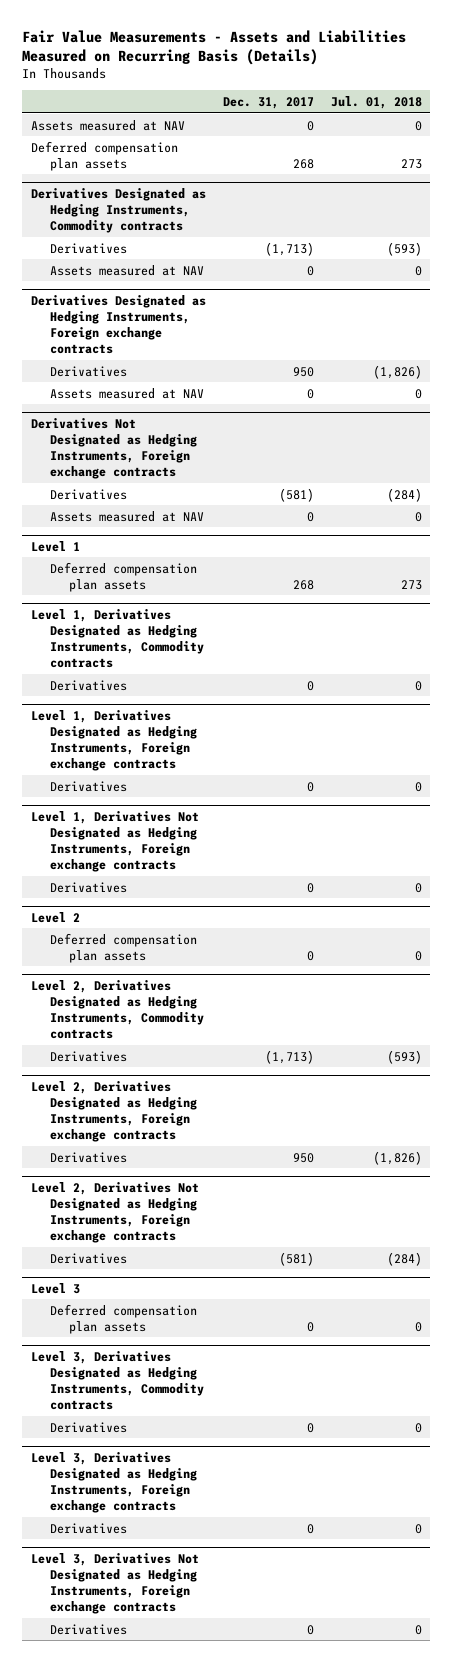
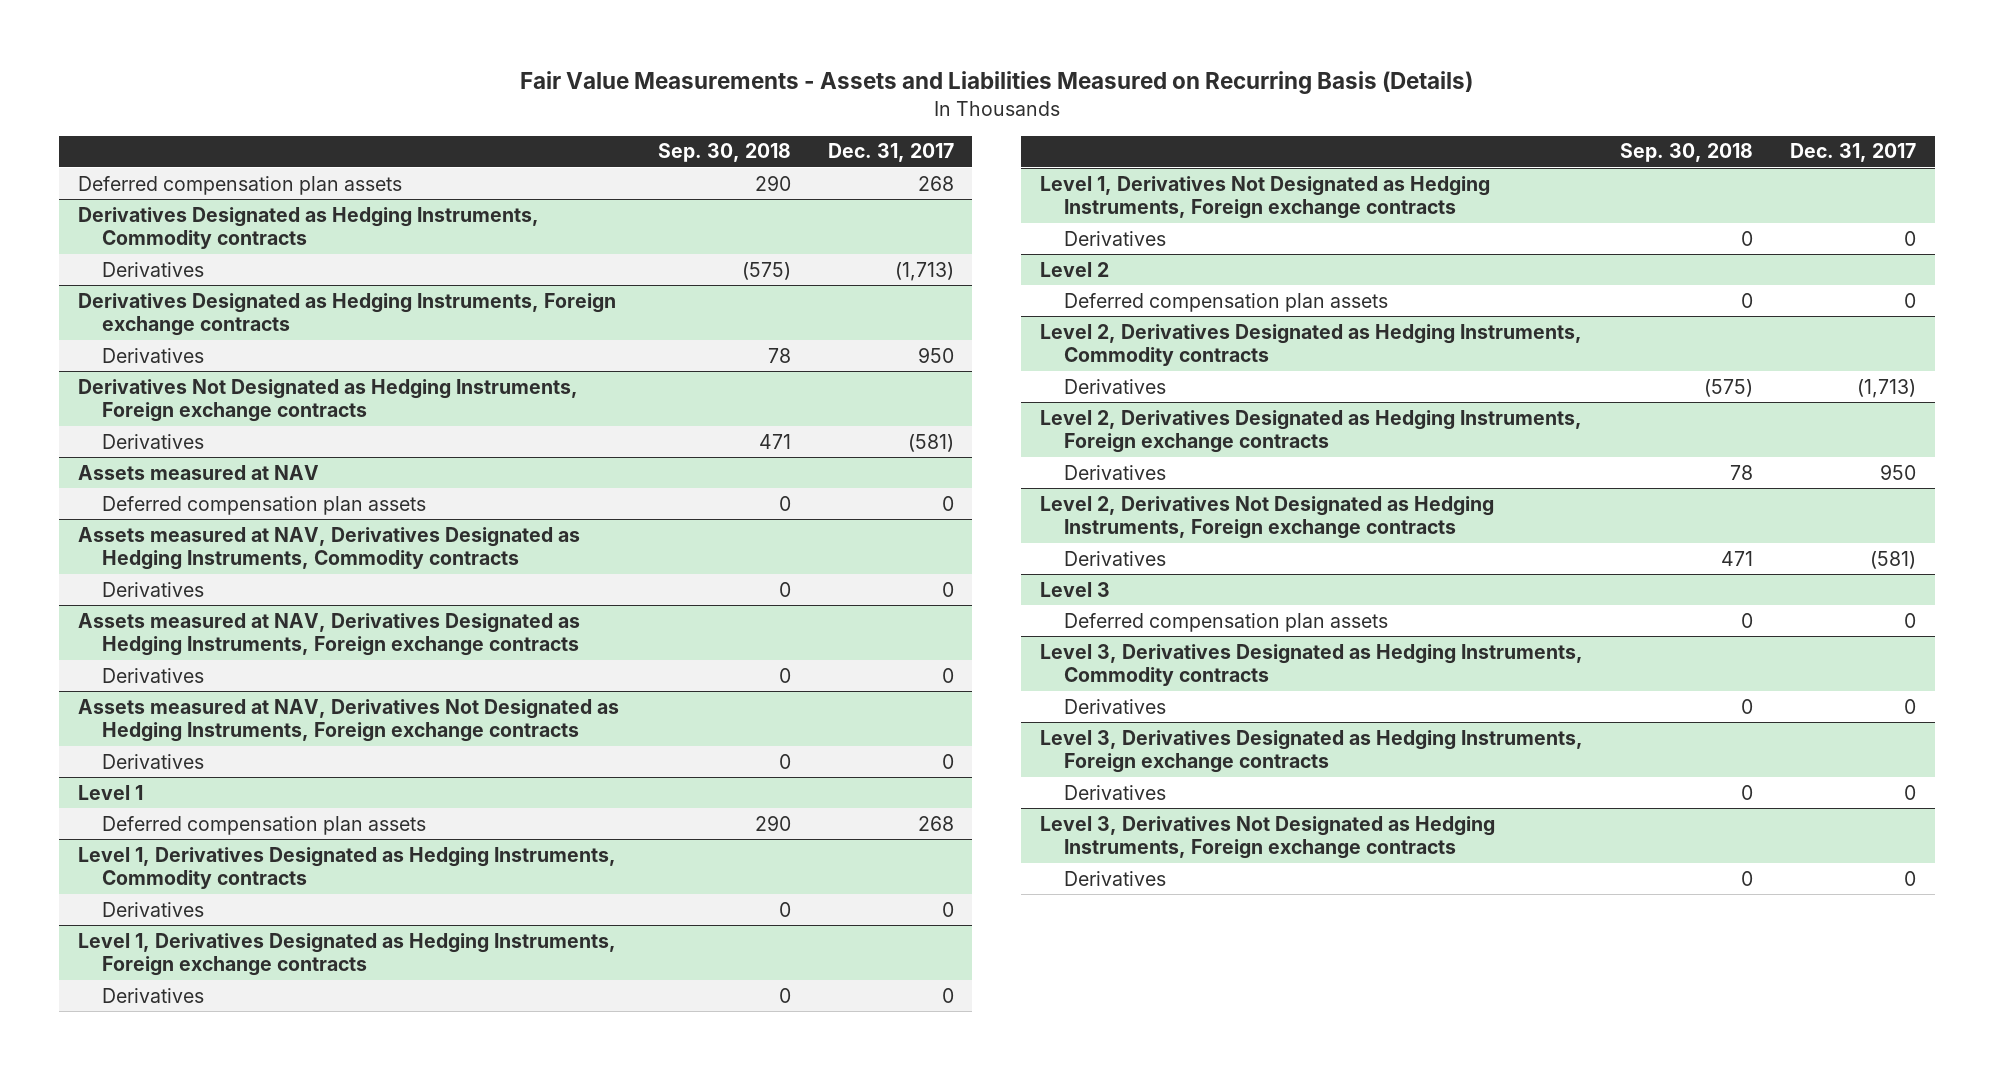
- | Dec. 31, 2017 | Jul. 01, 2018
+ | Sep. 30, 2018 | Dec. 31, 2017
- Assets measured at NAV | 0 | 0
@ Derivatives Designated as Hedging Instruments, Commodity contracts
- Assets measured at NAV | 0 | 0
@ Derivatives Designated as Hedging Instruments, Foreign exchange contracts
- Assets measured at NAV | 0 | 0
@ Derivatives Not Designated as Hedging Instruments, Foreign exchange contracts
- Assets measured at NAV | 0 | 0
+ Assets measured at NAV
+ Deferred compensation plan assets | 0 | 0
+ Assets measured at NAV, Derivatives Designated as Hedging Instruments, Commodity contracts
+ Derivatives | 0 | 0
+ Assets measured at NAV, Derivatives Designated as Hedging Instruments, Foreign exchange contracts
+ Derivatives | 0 | 0
+ Assets measured at NAV, Derivatives Not Designated as Hedging Instruments, Foreign exchange contracts
+ Derivatives | 0 | 0

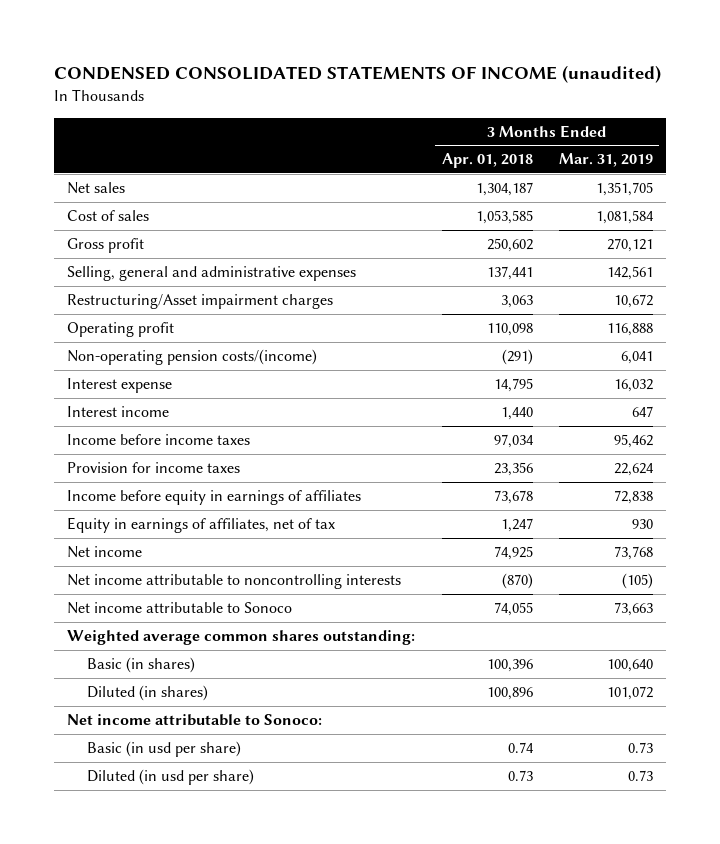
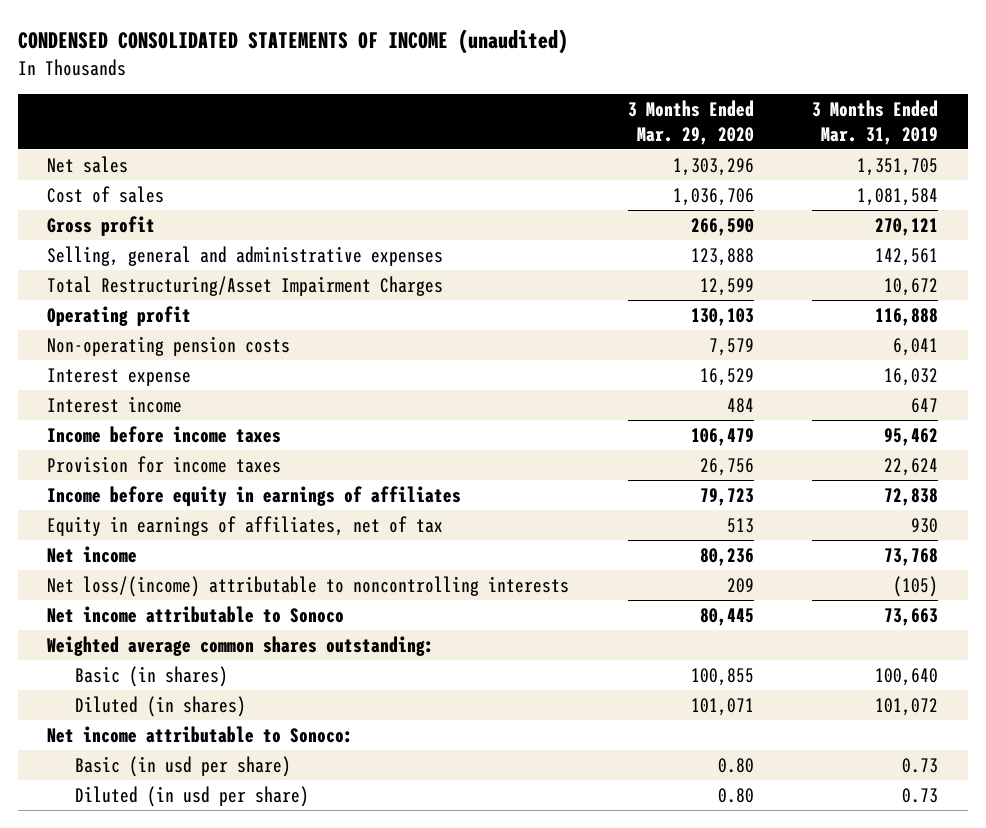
- | 3 Months Ended Apr. 01, 2018 | 3 Months Ended Mar. 31, 2019
+ | 3 Months Ended Mar. 29, 2020 | 3 Months Ended Mar. 31, 2019
- Restructuring/Asset impairment charges | 3,063 | 10,672
+ Total Restructuring/Asset Impairment Charges | 12,599 | 10,672
- Non-operating pension costs/(income) | (291) | 6,041
+ Non-operating pension costs | 7,579 | 6,041
- Net income attributable to noncontrolling interests | (870) | (105)
+ Net loss/(income) attributable to noncontrolling interests | 209 | (105)

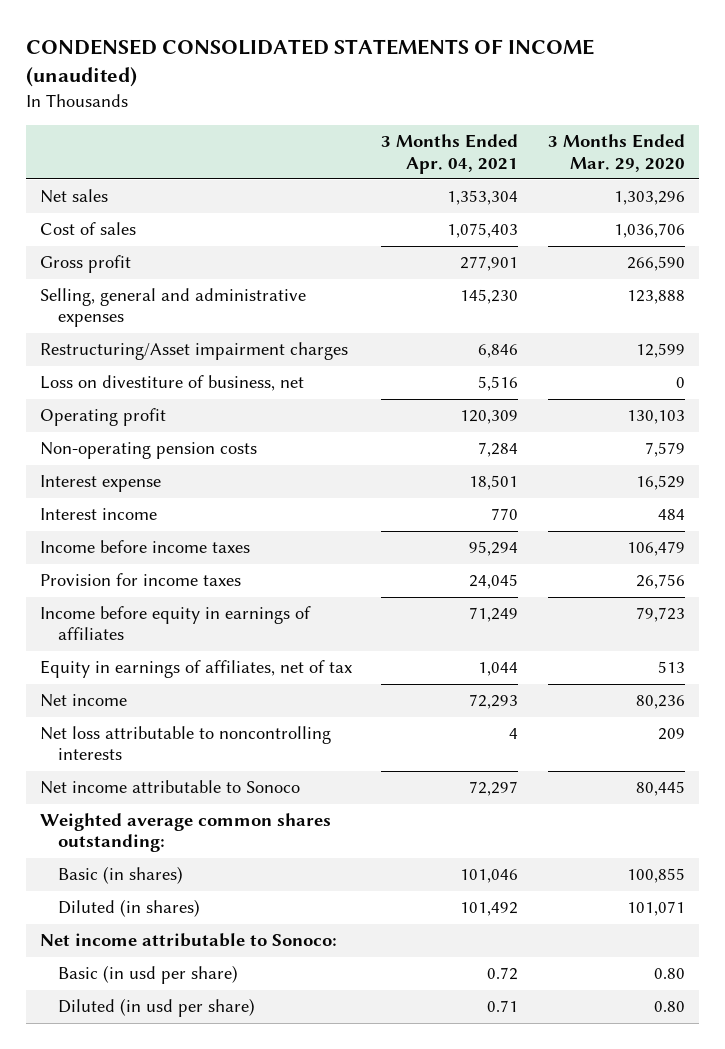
- | 3 Months Ended Mar. 29, 2020 | 3 Months Ended Mar. 31, 2019
+ | 3 Months Ended Apr. 04, 2021 | 3 Months Ended Mar. 29, 2020
- Total Restructuring/Asset Impairment Charges | 12,599 | 10,672
+ Restructuring/Asset impairment charges | 6,846 | 12,599
+ Loss on divestiture of business, net | 5,516 | 0
- Net loss/(income) attributable to noncontrolling interests | 209 | (105)
+ Net loss attributable to noncontrolling interests | 4 | 209

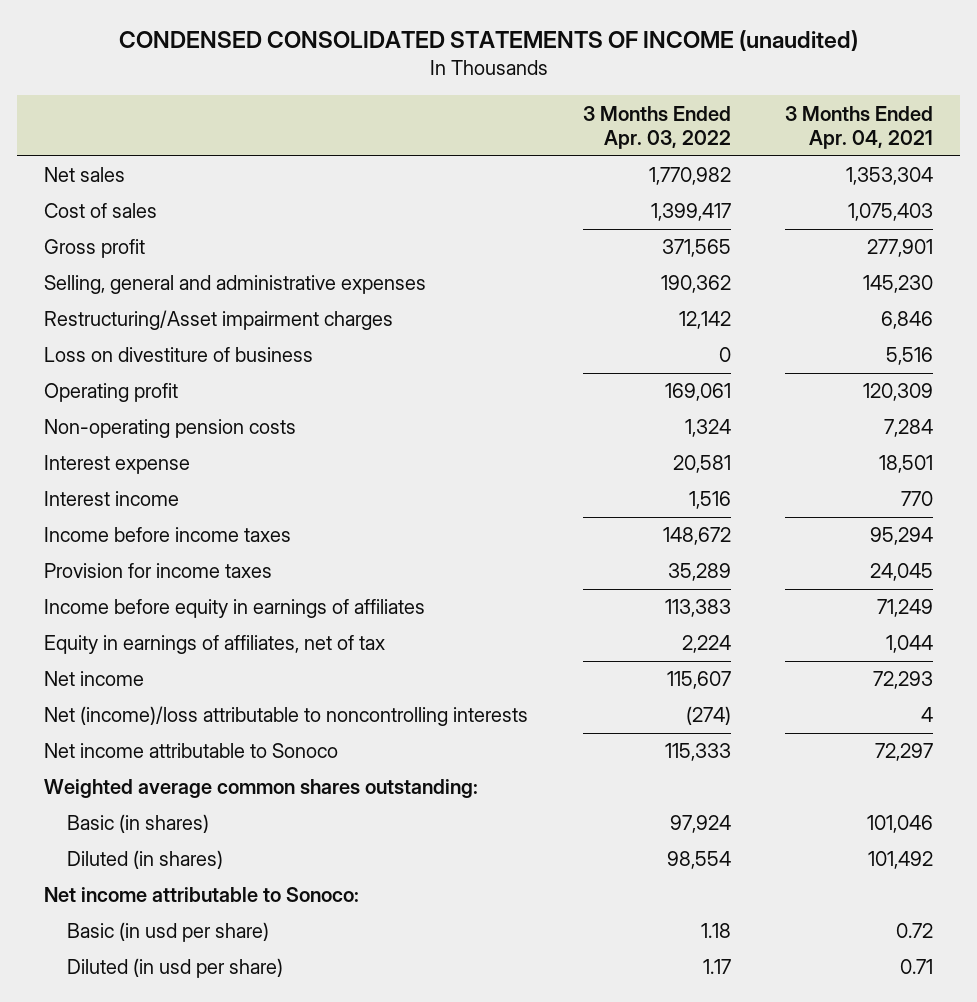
- | 3 Months Ended Apr. 04, 2021 | 3 Months Ended Mar. 29, 2020
+ | 3 Months Ended Apr. 03, 2022 | 3 Months Ended Apr. 04, 2021
- Loss on divestiture of business, net | 5,516 | 0
+ Loss on divestiture of business | 0 | 5,516
- Net loss attributable to noncontrolling interests | 4 | 209
+ Net (income)/loss attributable to noncontrolling interests | (274) | 4

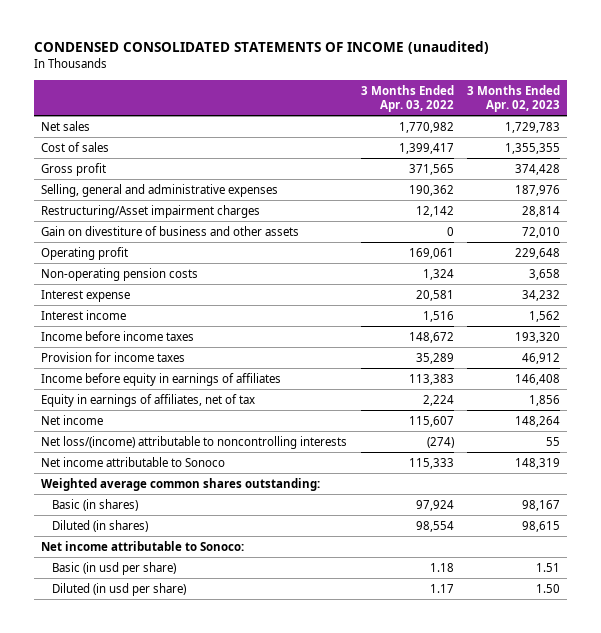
- | 3 Months Ended Apr. 03, 2022 | 3 Months Ended Apr. 04, 2021
+ | 3 Months Ended Apr. 03, 2022 | 3 Months Ended Apr. 02, 2023
- Loss on divestiture of business | 0 | 5,516
+ Gain on divestiture of business and other assets | 0 | 72,010
- Net (income)/loss attributable to noncontrolling interests | (274) | 4
+ Net loss/(income) attributable to noncontrolling interests | (274) | 55

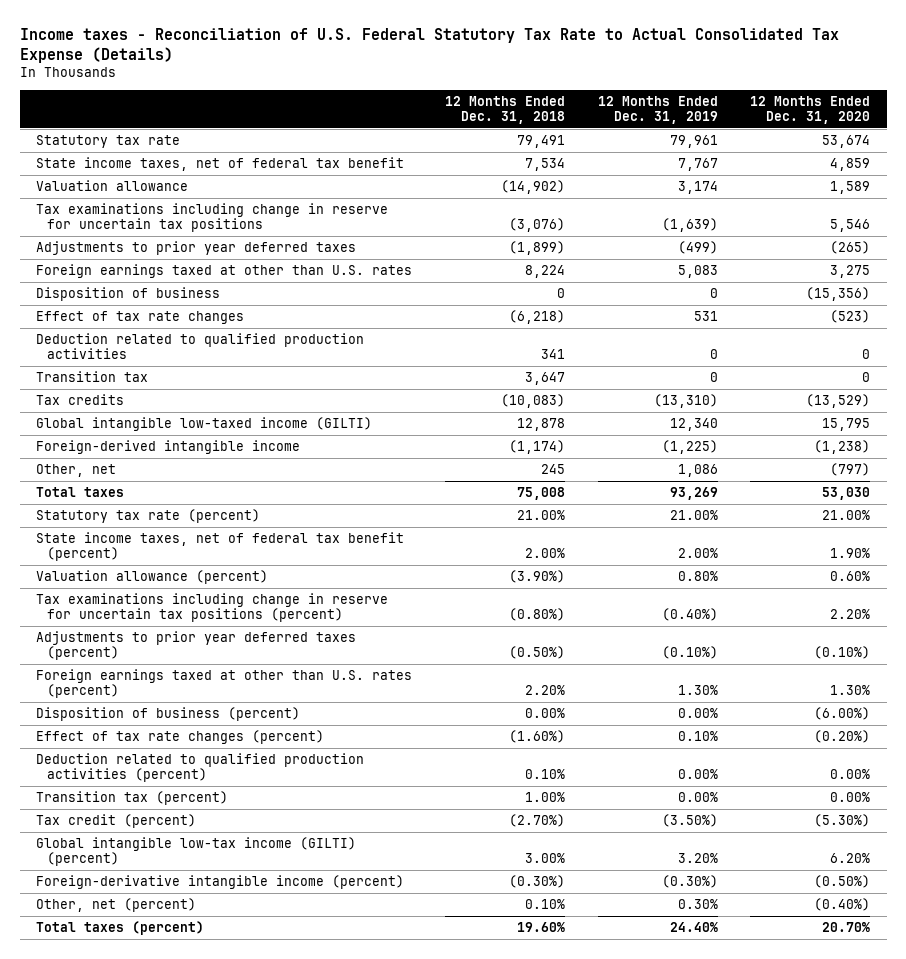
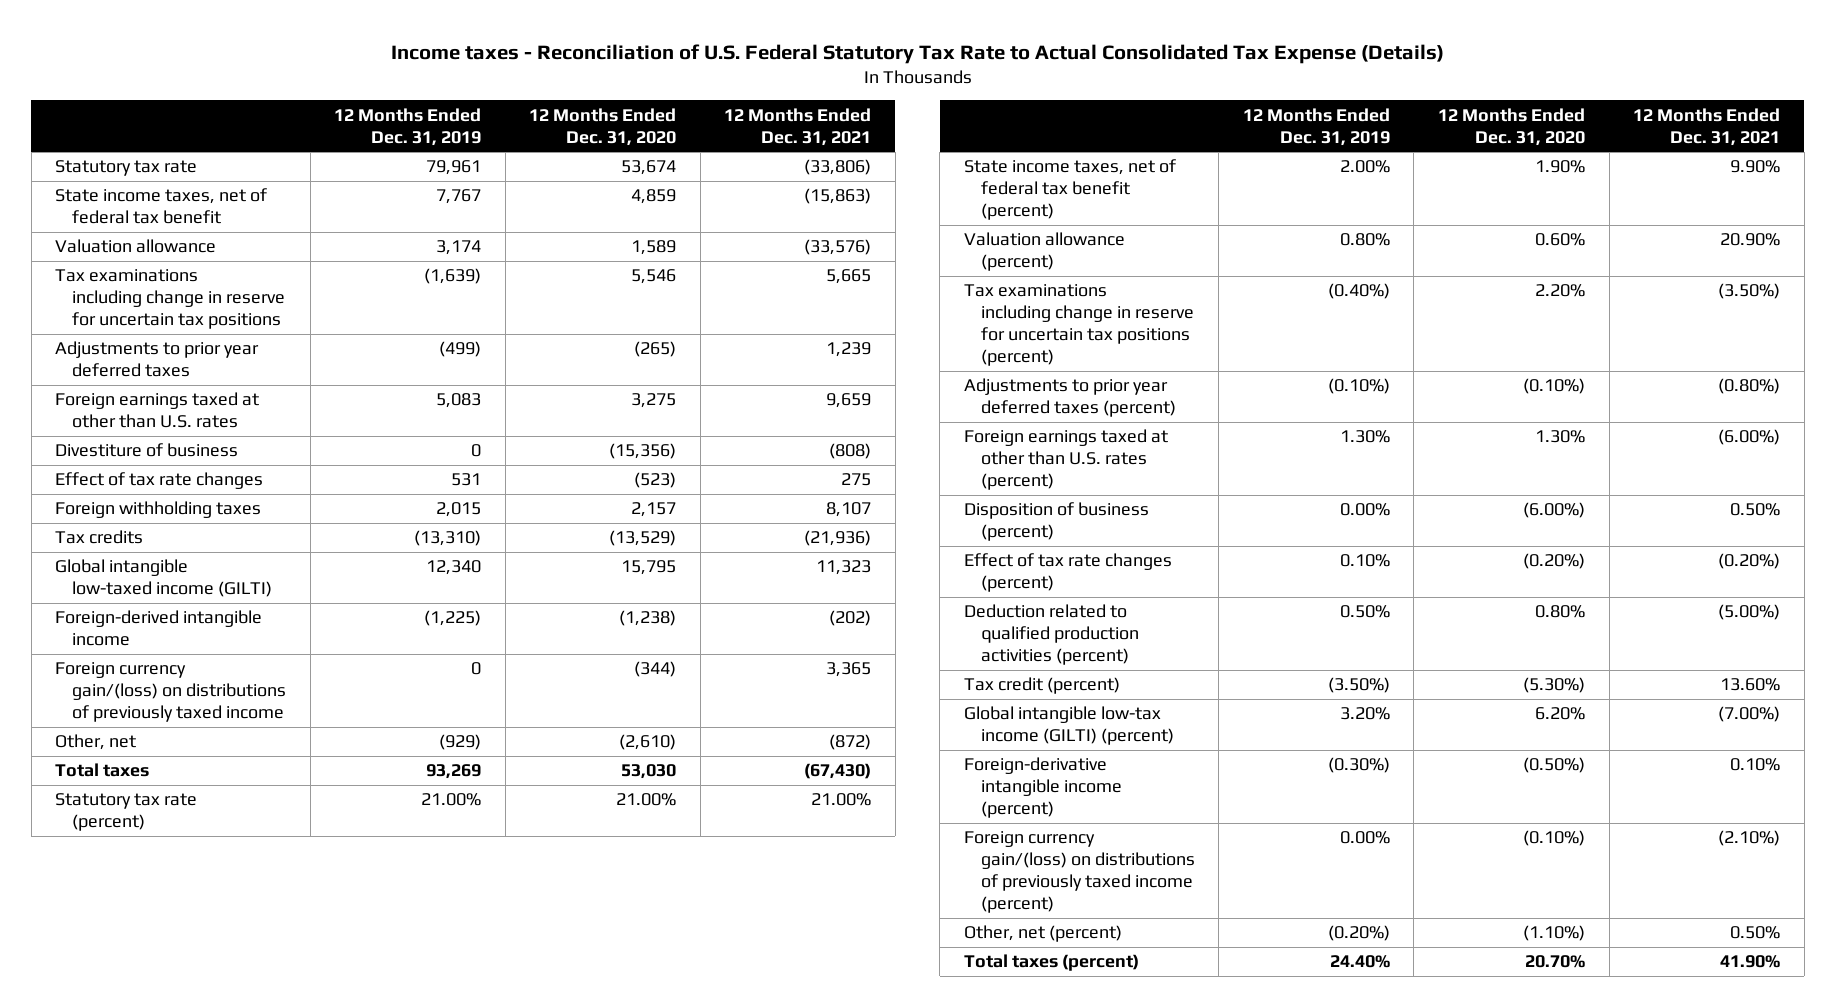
- | 12 Months Ended Dec. 31, 2018 | 12 Months Ended Dec. 31, 2019 | 12 Months Ended Dec. 31, 2020
+ | 12 Months Ended Dec. 31, 2019 | 12 Months Ended Dec. 31, 2020 | 12 Months Ended Dec. 31, 2021
- Disposition of business | 0 | 0 | (15,356)
+ Divestiture of business | 0 | (15,356) | (808)
- Deduction related to qualified production activities | 341 | 0 | 0
- Transition tax | 3,647 | 0 | 0
+ Foreign withholding taxes | 2,015 | 2,157 | 8,107
- Other, net | 245 | 1,086 | (797)
+ Foreign currency gain/(loss) on distributions of previously taxed income | 0 | (344) | 3,365
+ Other, net | (929) | (2,610) | (872)
- Deduction related to qualified production activities (percent) | 0.10% | 0.00% | 0.00%
- Transition tax (percent) | 1.00% | 0.00% | 0.00%
+ Deduction related to qualified production activities (percent) | 0.50% | 0.80% | (5.00%)
- Other, net (percent) | 0.10% | 0.30% | (0.40%)
+ Foreign currency gain/(loss) on distributions of previously taxed income (percent) | 0.00% | (0.10%) | (2.10%)
+ Other, net (percent) | (0.20%) | (1.10%) | 0.50%

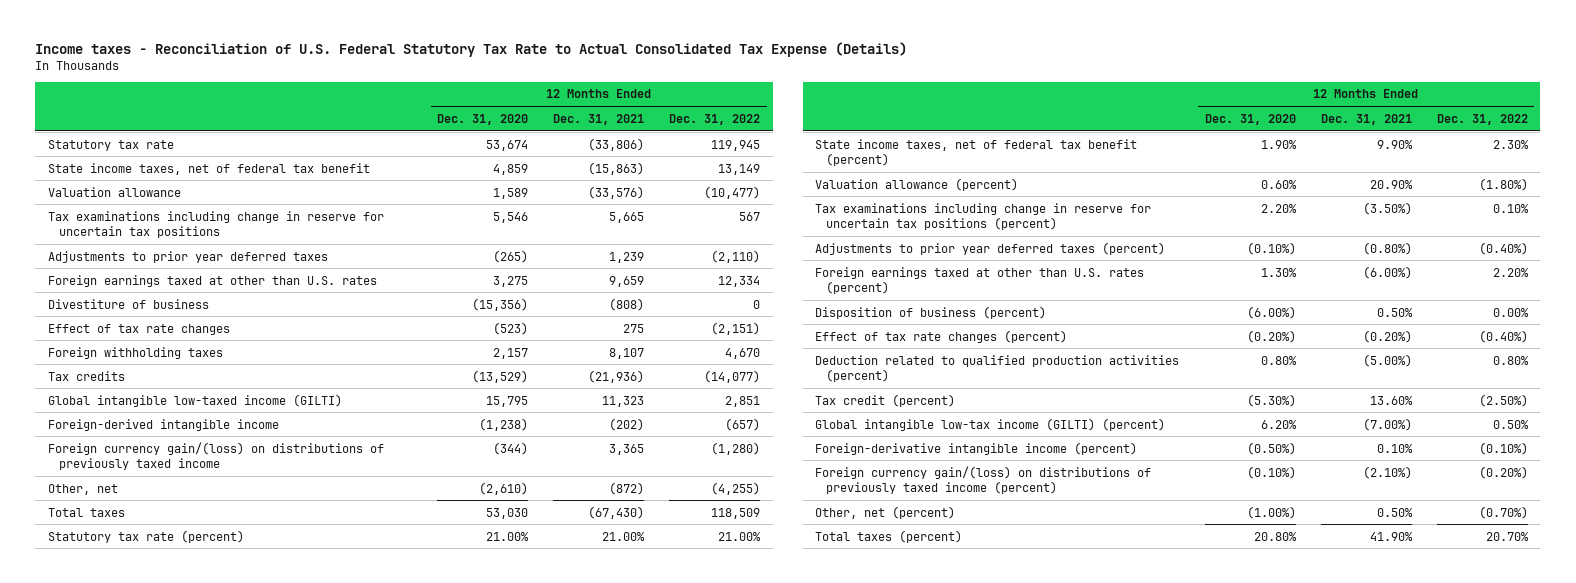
- | 12 Months Ended Dec. 31, 2019 | 12 Months Ended Dec. 31, 2020 | 12 Months Ended Dec. 31, 2021
+ | 12 Months Ended Dec. 31, 2020 | 12 Months Ended Dec. 31, 2021 | 12 Months Ended Dec. 31, 2022
- Other, net (percent) | (0.20%) | (1.10%) | 0.50%
- Total taxes (percent) | 24.40% | 20.70% | 41.90%
+ Other, net (percent) | (1.00%) | 0.50% | (0.70%)
+ Total taxes (percent) | 20.80% | 41.90% | 20.70%

